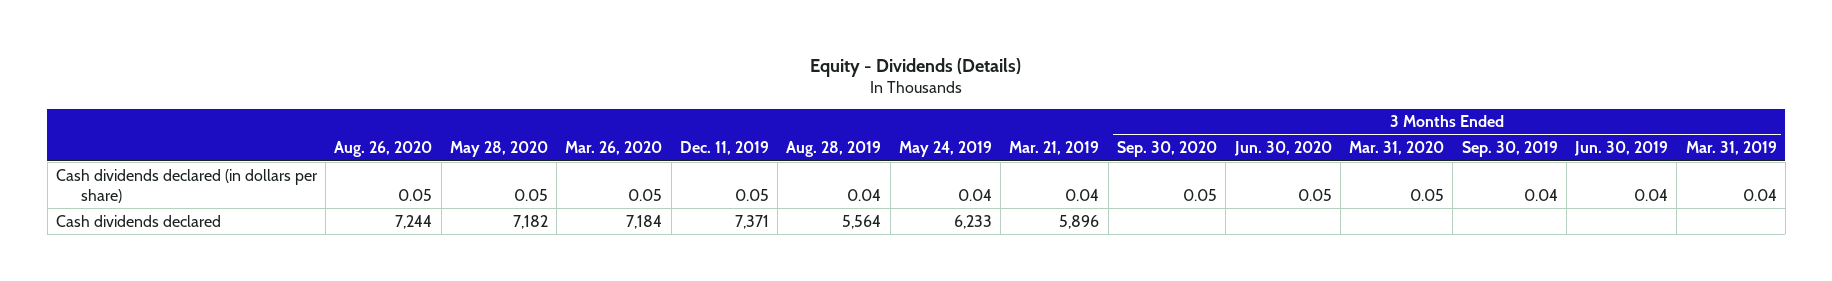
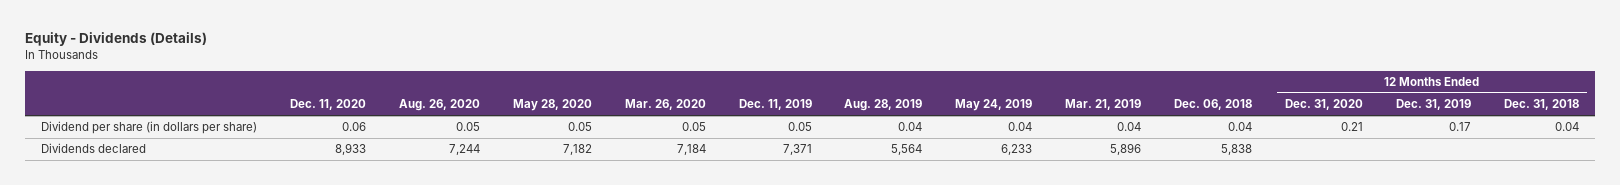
- | Aug. 26, 2020 | May 28, 2020 | Mar. 26, 2020 | Dec. 11, 2019 | Aug. 28, 2019 | May 24, 2019 | Mar. 21, 2019 | 3 Months Ended Sep. 30, 2020 | 3 Months Ended Jun. 30, 2020 | 3 Months Ended Mar. 31, 2020 | 3 Months Ended Sep. 30, 2019 | 3 Months Ended Jun. 30, 2019 | 3 Months Ended Mar. 31, 2019
+ | Dec. 11, 2020 | Aug. 26, 2020 | May 28, 2020 | Mar. 26, 2020 | Dec. 11, 2019 | Aug. 28, 2019 | May 24, 2019 | Mar. 21, 2019 | Dec. 06, 2018 | 12 Months Ended Dec. 31, 2020 | 12 Months Ended Dec. 31, 2019 | 12 Months Ended Dec. 31, 2018
- Cash dividends declared (in dollars per share) | 0.05 | 0.05 | 0.05 | 0.05 | 0.04 | 0.04 | 0.04 | 0.05 | 0.05 | 0.05 | 0.04 | 0.04 | 0.04
- Cash dividends declared | 7,244 | 7,182 | 7,184 | 7,371 | 5,564 | 6,233 | 5,896 | | | | | |
+ Dividend per share (in dollars per share) | 0.06 | 0.05 | 0.05 | 0.05 | 0.05 | 0.04 | 0.04 | 0.04 | 0.04 | 0.21 | 0.17 | 0.04
+ Dividends declared | 8,933 | 7,244 | 7,182 | 7,184 | 7,371 | 5,564 | 6,233 | 5,896 | 5,838 | | |

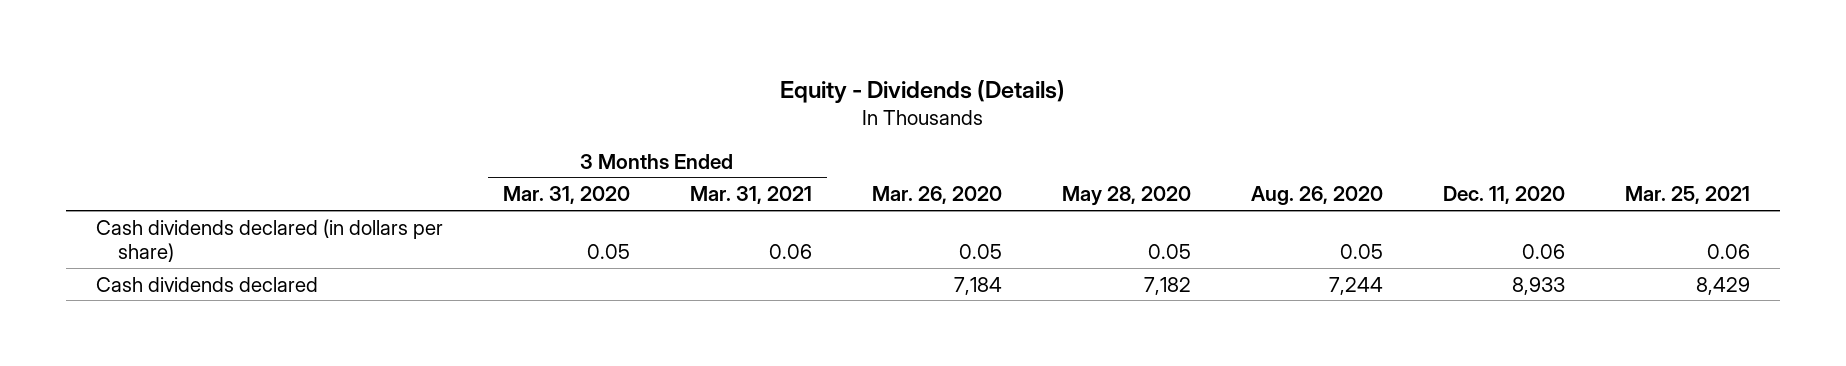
- | Dec. 11, 2020 | Aug. 26, 2020 | May 28, 2020 | Mar. 26, 2020 | Dec. 11, 2019 | Aug. 28, 2019 | May 24, 2019 | Mar. 21, 2019 | Dec. 06, 2018 | 12 Months Ended Dec. 31, 2020 | 12 Months Ended Dec. 31, 2019 | 12 Months Ended Dec. 31, 2018
+ | 3 Months Ended Mar. 31, 2020 | 3 Months Ended Mar. 31, 2021 | Mar. 26, 2020 | May 28, 2020 | Aug. 26, 2020 | Dec. 11, 2020 | Mar. 25, 2021
- Dividend per share (in dollars per share) | 0.06 | 0.05 | 0.05 | 0.05 | 0.05 | 0.04 | 0.04 | 0.04 | 0.04 | 0.21 | 0.17 | 0.04
- Dividends declared | 8,933 | 7,244 | 7,182 | 7,184 | 7,371 | 5,564 | 6,233 | 5,896 | 5,838 | | |
+ Cash dividends declared (in dollars per share) | 0.05 | 0.06 | 0.05 | 0.05 | 0.05 | 0.06 | 0.06
+ Cash dividends declared | | | 7,184 | 7,182 | 7,244 | 8,933 | 8,429

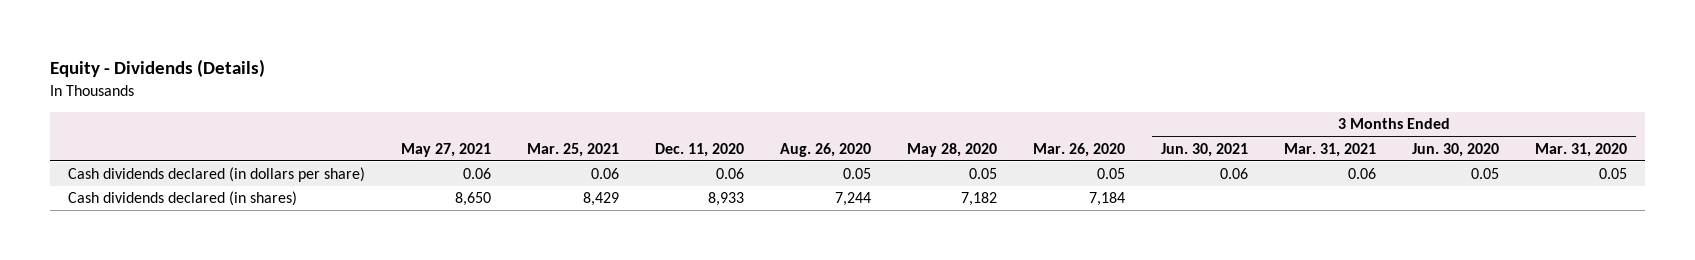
- | 3 Months Ended Mar. 31, 2020 | 3 Months Ended Mar. 31, 2021 | Mar. 26, 2020 | May 28, 2020 | Aug. 26, 2020 | Dec. 11, 2020 | Mar. 25, 2021
+ | May 27, 2021 | Mar. 25, 2021 | Dec. 11, 2020 | Aug. 26, 2020 | May 28, 2020 | Mar. 26, 2020 | 3 Months Ended Jun. 30, 2021 | 3 Months Ended Mar. 31, 2021 | 3 Months Ended Jun. 30, 2020 | 3 Months Ended Mar. 31, 2020
- Cash dividends declared | | | 7,184 | 7,182 | 7,244 | 8,933 | 8,429
+ Cash dividends declared (in shares) | 8,650 | 8,429 | 8,933 | 7,244 | 7,182 | 7,184 | | | |

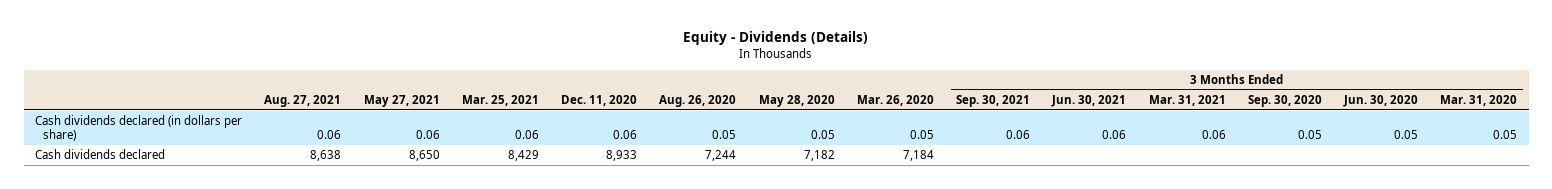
- | May 27, 2021 | Mar. 25, 2021 | Dec. 11, 2020 | Aug. 26, 2020 | May 28, 2020 | Mar. 26, 2020 | 3 Months Ended Jun. 30, 2021 | 3 Months Ended Mar. 31, 2021 | 3 Months Ended Jun. 30, 2020 | 3 Months Ended Mar. 31, 2020
+ | Aug. 27, 2021 | May 27, 2021 | Mar. 25, 2021 | Dec. 11, 2020 | Aug. 26, 2020 | May 28, 2020 | Mar. 26, 2020 | 3 Months Ended Sep. 30, 2021 | 3 Months Ended Jun. 30, 2021 | 3 Months Ended Mar. 31, 2021 | 3 Months Ended Sep. 30, 2020 | 3 Months Ended Jun. 30, 2020 | 3 Months Ended Mar. 31, 2020
- Cash dividends declared (in shares) | 8,650 | 8,429 | 8,933 | 7,244 | 7,182 | 7,184 | | | |
+ Cash dividends declared | 8,638 | 8,650 | 8,429 | 8,933 | 7,244 | 7,182 | 7,184 | | | | | |

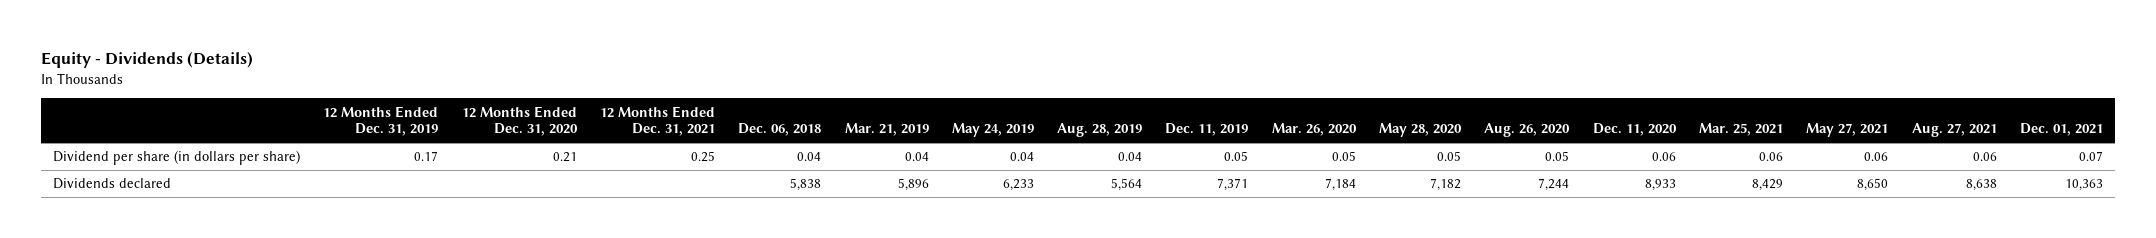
- | Aug. 27, 2021 | May 27, 2021 | Mar. 25, 2021 | Dec. 11, 2020 | Aug. 26, 2020 | May 28, 2020 | Mar. 26, 2020 | 3 Months Ended Sep. 30, 2021 | 3 Months Ended Jun. 30, 2021 | 3 Months Ended Mar. 31, 2021 | 3 Months Ended Sep. 30, 2020 | 3 Months Ended Jun. 30, 2020 | 3 Months Ended Mar. 31, 2020
+ | 12 Months Ended Dec. 31, 2019 | 12 Months Ended Dec. 31, 2020 | 12 Months Ended Dec. 31, 2021 | Dec. 06, 2018 | Mar. 21, 2019 | May 24, 2019 | Aug. 28, 2019 | Dec. 11, 2019 | Mar. 26, 2020 | May 28, 2020 | Aug. 26, 2020 | Dec. 11, 2020 | Mar. 25, 2021 | May 27, 2021 | Aug. 27, 2021 | Dec. 01, 2021
- Cash dividends declared (in dollars per share) | 0.06 | 0.06 | 0.06 | 0.06 | 0.05 | 0.05 | 0.05 | 0.06 | 0.06 | 0.06 | 0.05 | 0.05 | 0.05
- Cash dividends declared | 8,638 | 8,650 | 8,429 | 8,933 | 7,244 | 7,182 | 7,184 | | | | | |
+ Dividend per share (in dollars per share) | 0.17 | 0.21 | 0.25 | 0.04 | 0.04 | 0.04 | 0.04 | 0.05 | 0.05 | 0.05 | 0.05 | 0.06 | 0.06 | 0.06 | 0.06 | 0.07
+ Dividends declared | | | | 5,838 | 5,896 | 6,233 | 5,564 | 7,371 | 7,184 | 7,182 | 7,244 | 8,933 | 8,429 | 8,650 | 8,638 | 10,363

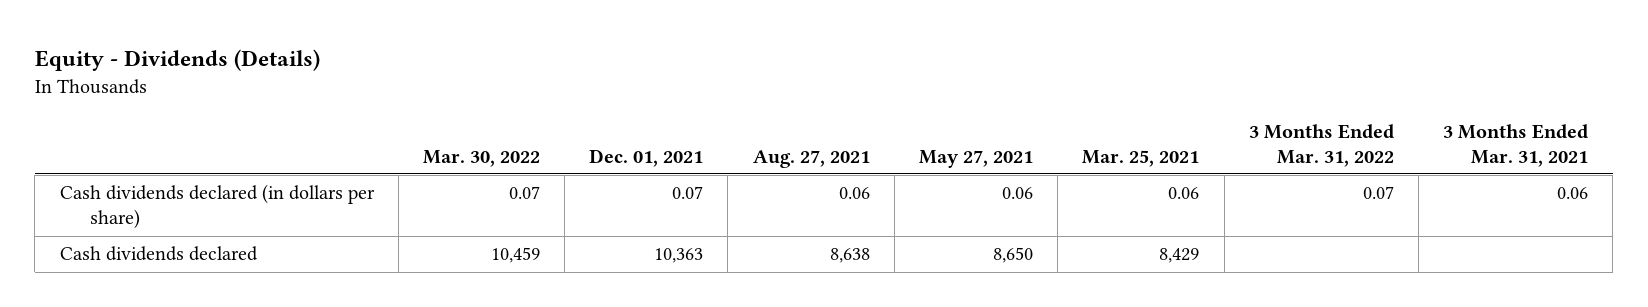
- | 12 Months Ended Dec. 31, 2019 | 12 Months Ended Dec. 31, 2020 | 12 Months Ended Dec. 31, 2021 | Dec. 06, 2018 | Mar. 21, 2019 | May 24, 2019 | Aug. 28, 2019 | Dec. 11, 2019 | Mar. 26, 2020 | May 28, 2020 | Aug. 26, 2020 | Dec. 11, 2020 | Mar. 25, 2021 | May 27, 2021 | Aug. 27, 2021 | Dec. 01, 2021
+ | Mar. 30, 2022 | Dec. 01, 2021 | Aug. 27, 2021 | May 27, 2021 | Mar. 25, 2021 | 3 Months Ended Mar. 31, 2022 | 3 Months Ended Mar. 31, 2021
- Dividend per share (in dollars per share) | 0.17 | 0.21 | 0.25 | 0.04 | 0.04 | 0.04 | 0.04 | 0.05 | 0.05 | 0.05 | 0.05 | 0.06 | 0.06 | 0.06 | 0.06 | 0.07
- Dividends declared | | | | 5,838 | 5,896 | 6,233 | 5,564 | 7,371 | 7,184 | 7,182 | 7,244 | 8,933 | 8,429 | 8,650 | 8,638 | 10,363
+ Cash dividends declared (in dollars per share) | 0.07 | 0.07 | 0.06 | 0.06 | 0.06 | 0.07 | 0.06
+ Cash dividends declared | 10,459 | 10,363 | 8,638 | 8,650 | 8,429 | |

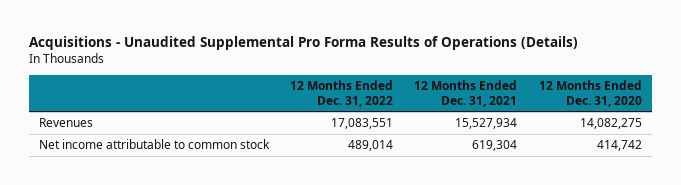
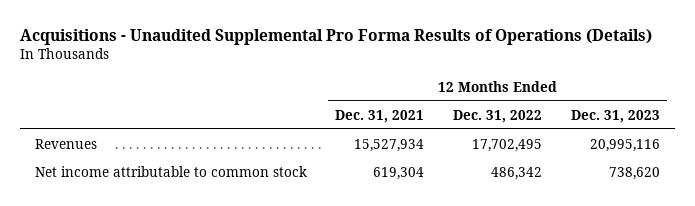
- | 12 Months Ended Dec. 31, 2022 | 12 Months Ended Dec. 31, 2021 | 12 Months Ended Dec. 31, 2020
+ | 12 Months Ended Dec. 31, 2021 | 12 Months Ended Dec. 31, 2022 | 12 Months Ended Dec. 31, 2023
- Revenues | 17,083,551 | 15,527,934 | 14,082,275
- Net income attributable to common stock | 489,014 | 619,304 | 414,742
+ Revenues | 15,527,934 | 17,702,495 | 20,995,116
+ Net income attributable to common stock | 619,304 | 486,342 | 738,620

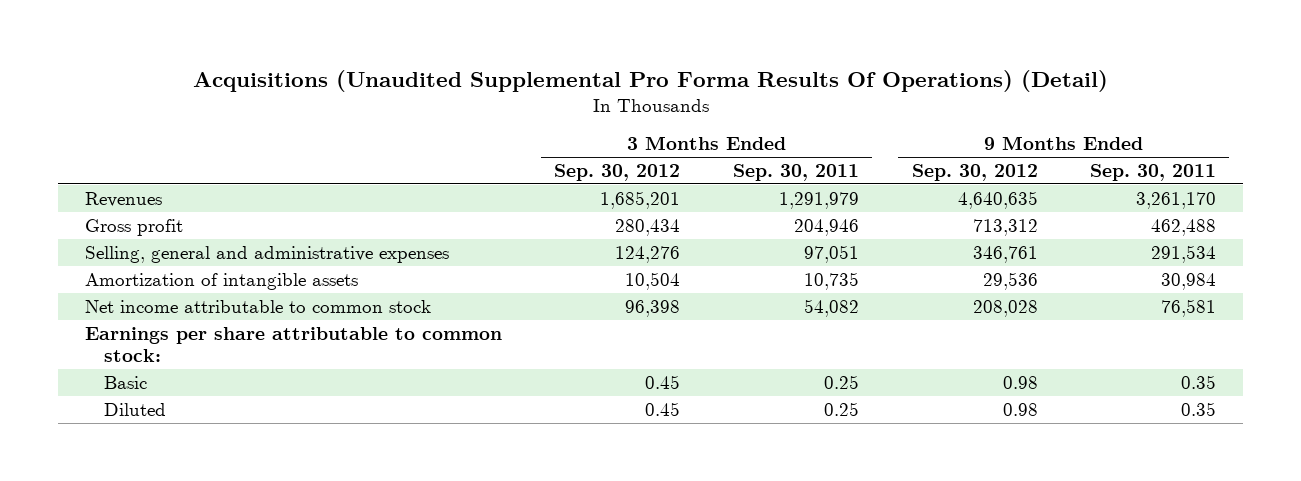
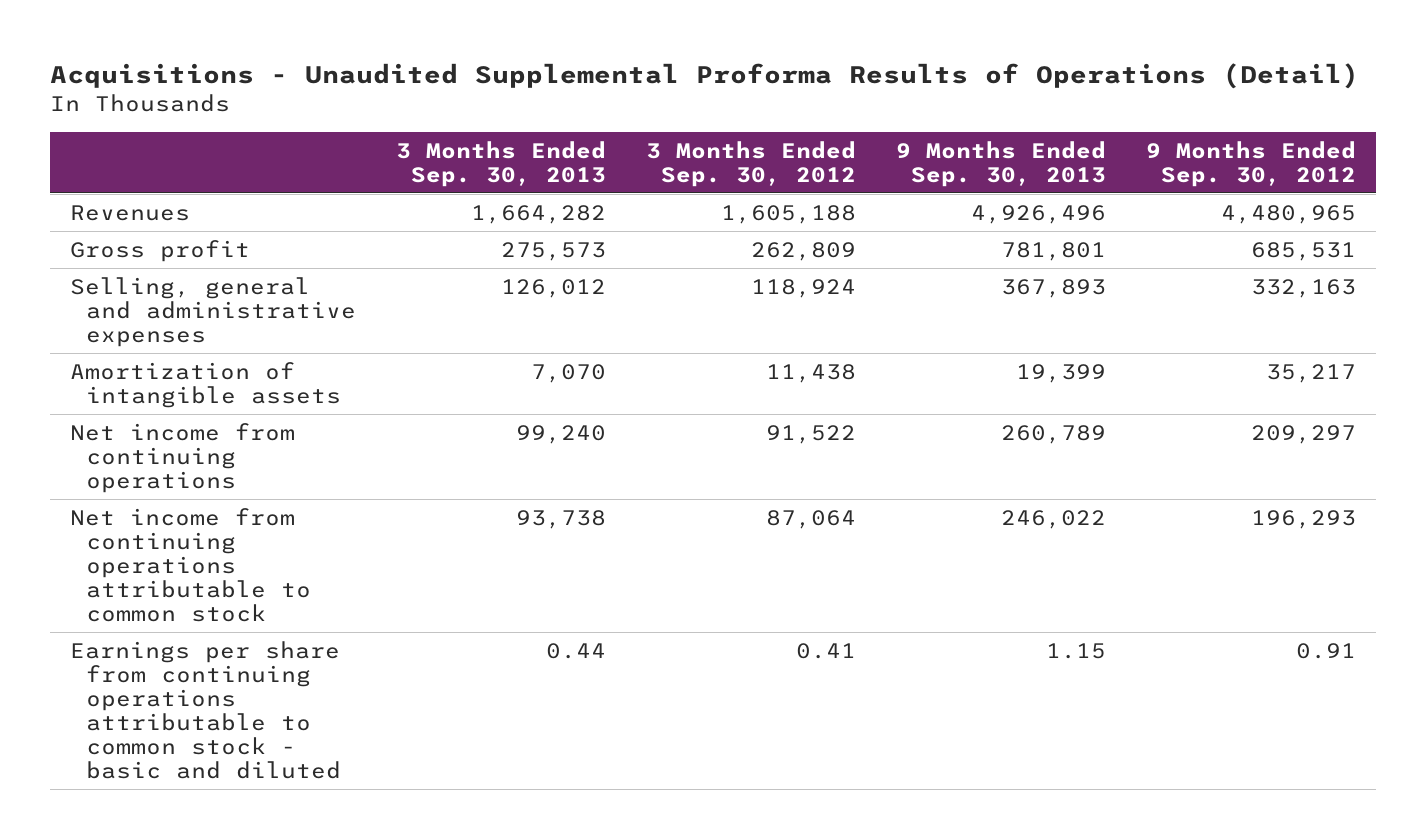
- Acquisitions (Unaudited Supplemental Pro Forma Results Of Operations) (Detail)
+ Acquisitions - Unaudited Supplemental Proforma Results of Operations (Detail)
- | 3 Months Ended Sep. 30, 2012 | 3 Months Ended Sep. 30, 2011 | 9 Months Ended Sep. 30, 2012 | 9 Months Ended Sep. 30, 2011
+ | 3 Months Ended Sep. 30, 2013 | 3 Months Ended Sep. 30, 2012 | 9 Months Ended Sep. 30, 2013 | 9 Months Ended Sep. 30, 2012
- Revenues | 1,685,201 | 1,291,979 | 4,640,635 | 3,261,170
- Gross profit | 280,434 | 204,946 | 713,312 | 462,488
- Selling, general and administrative expenses | 124,276 | 97,051 | 346,761 | 291,534
- Amortization of intangible assets | 10,504 | 10,735 | 29,536 | 30,984
- Net income attributable to common stock | 96,398 | 54,082 | 208,028 | 76,581
- Earnings per share attributable to common stock:
- Basic | 0.45 | 0.25 | 0.98 | 0.35
- Diluted | 0.45 | 0.25 | 0.98 | 0.35
+ Revenues | 1,664,282 | 1,605,188 | 4,926,496 | 4,480,965
+ Gross profit | 275,573 | 262,809 | 781,801 | 685,531
+ Selling, general and administrative expenses | 126,012 | 118,924 | 367,893 | 332,163
+ Amortization of intangible assets | 7,070 | 11,438 | 19,399 | 35,217
+ Net income from continuing operations | 99,240 | 91,522 | 260,789 | 209,297
+ Net income from continuing operations attributable to common stock | 93,738 | 87,064 | 246,022 | 196,293
+ Earnings per share from continuing operations attributable to common stock - basic and diluted | 0.44 | 0.41 | 1.15 | 0.91

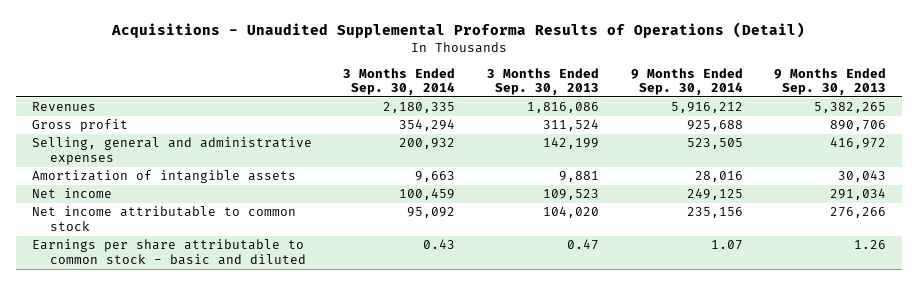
- | 3 Months Ended Sep. 30, 2013 | 3 Months Ended Sep. 30, 2012 | 9 Months Ended Sep. 30, 2013 | 9 Months Ended Sep. 30, 2012
+ | 3 Months Ended Sep. 30, 2014 | 3 Months Ended Sep. 30, 2013 | 9 Months Ended Sep. 30, 2014 | 9 Months Ended Sep. 30, 2013
- Revenues | 1,664,282 | 1,605,188 | 4,926,496 | 4,480,965
- Gross profit | 275,573 | 262,809 | 781,801 | 685,531
- Selling, general and administrative expenses | 126,012 | 118,924 | 367,893 | 332,163
- Amortization of intangible assets | 7,070 | 11,438 | 19,399 | 35,217
- Net income from continuing operations | 99,240 | 91,522 | 260,789 | 209,297
- Net income from continuing operations attributable to common stock | 93,738 | 87,064 | 246,022 | 196,293
- Earnings per share from continuing operations attributable to common stock - basic and diluted | 0.44 | 0.41 | 1.15 | 0.91
+ Revenues | 2,180,335 | 1,816,086 | 5,916,212 | 5,382,265
+ Gross profit | 354,294 | 311,524 | 925,688 | 890,706
+ Selling, general and administrative expenses | 200,932 | 142,199 | 523,505 | 416,972
+ Amortization of intangible assets | 9,663 | 9,881 | 28,016 | 30,043
+ Net income | 100,459 | 109,523 | 249,125 | 291,034
+ Net income attributable to common stock | 95,092 | 104,020 | 235,156 | 276,266
+ Earnings per share attributable to common stock - basic and diluted | 0.43 | 0.47 | 1.07 | 1.26

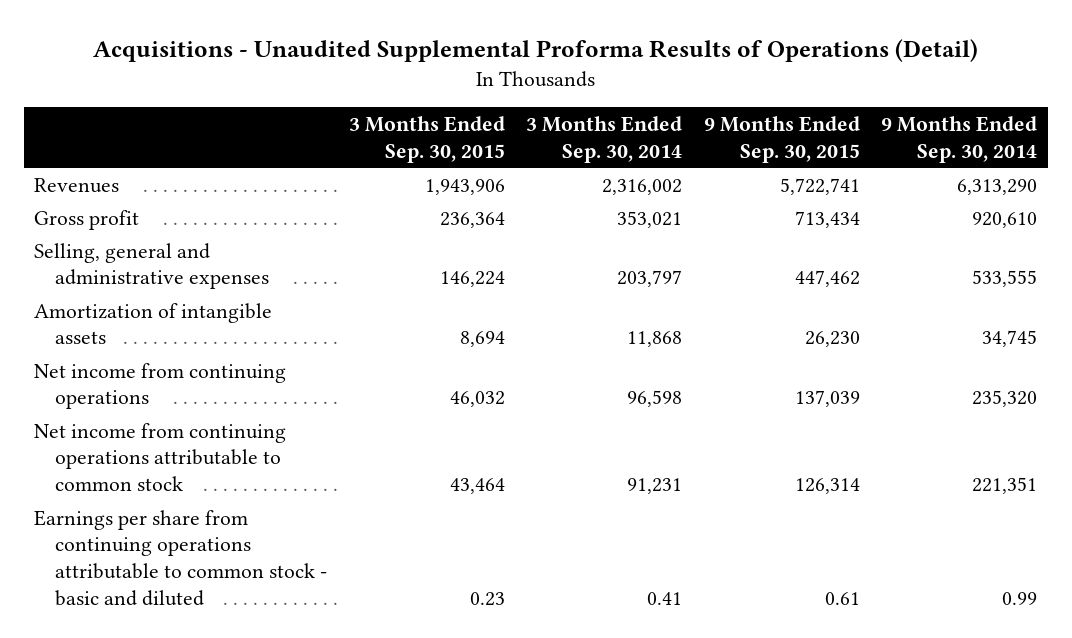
- | 3 Months Ended Sep. 30, 2014 | 3 Months Ended Sep. 30, 2013 | 9 Months Ended Sep. 30, 2014 | 9 Months Ended Sep. 30, 2013
+ | 3 Months Ended Sep. 30, 2015 | 3 Months Ended Sep. 30, 2014 | 9 Months Ended Sep. 30, 2015 | 9 Months Ended Sep. 30, 2014
- Revenues | 2,180,335 | 1,816,086 | 5,916,212 | 5,382,265
- Gross profit | 354,294 | 311,524 | 925,688 | 890,706
- Selling, general and administrative expenses | 200,932 | 142,199 | 523,505 | 416,972
- Amortization of intangible assets | 9,663 | 9,881 | 28,016 | 30,043
- Net income | 100,459 | 109,523 | 249,125 | 291,034
- Net income attributable to common stock | 95,092 | 104,020 | 235,156 | 276,266
- Earnings per share attributable to common stock - basic and diluted | 0.43 | 0.47 | 1.07 | 1.26
+ Revenues | 1,943,906 | 2,316,002 | 5,722,741 | 6,313,290
+ Gross profit | 236,364 | 353,021 | 713,434 | 920,610
+ Selling, general and administrative expenses | 146,224 | 203,797 | 447,462 | 533,555
+ Amortization of intangible assets | 8,694 | 11,868 | 26,230 | 34,745
+ Net income from continuing operations | 46,032 | 96,598 | 137,039 | 235,320
+ Net income from continuing operations attributable to common stock | 43,464 | 91,231 | 126,314 | 221,351
+ Earnings per share from continuing operations attributable to common stock - basic and diluted | 0.23 | 0.41 | 0.61 | 0.99

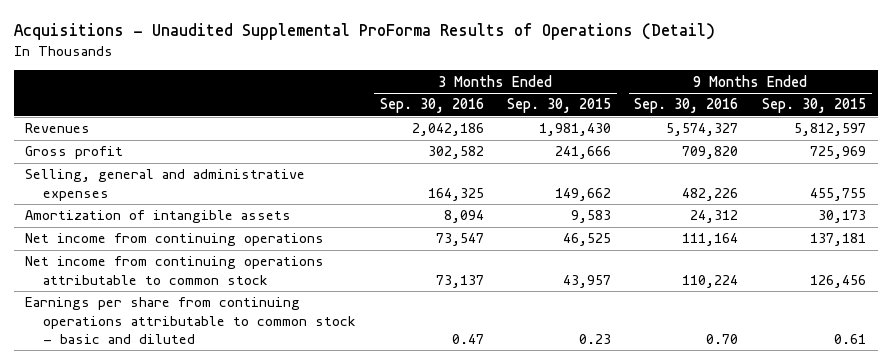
- Acquisitions - Unaudited Supplemental Proforma Results of Operations (Detail)
+ Acquisitions - Unaudited Supplemental ProForma Results of Operations (Detail)
- | 3 Months Ended Sep. 30, 2015 | 3 Months Ended Sep. 30, 2014 | 9 Months Ended Sep. 30, 2015 | 9 Months Ended Sep. 30, 2014
+ | 3 Months Ended Sep. 30, 2016 | 3 Months Ended Sep. 30, 2015 | 9 Months Ended Sep. 30, 2016 | 9 Months Ended Sep. 30, 2015
- Revenues | 1,943,906 | 2,316,002 | 5,722,741 | 6,313,290
- Gross profit | 236,364 | 353,021 | 713,434 | 920,610
- Selling, general and administrative expenses | 146,224 | 203,797 | 447,462 | 533,555
- Amortization of intangible assets | 8,694 | 11,868 | 26,230 | 34,745
- Net income from continuing operations | 46,032 | 96,598 | 137,039 | 235,320
- Net income from continuing operations attributable to common stock | 43,464 | 91,231 | 126,314 | 221,351
+ Revenues | 2,042,186 | 1,981,430 | 5,574,327 | 5,812,597
+ Gross profit | 302,582 | 241,666 | 709,820 | 725,969
+ Selling, general and administrative expenses | 164,325 | 149,662 | 482,226 | 455,755
+ Amortization of intangible assets | 8,094 | 9,583 | 24,312 | 30,173
+ Net income from continuing operations | 73,547 | 46,525 | 111,164 | 137,181
+ Net income from continuing operations attributable to common stock | 73,137 | 43,957 | 110,224 | 126,456

